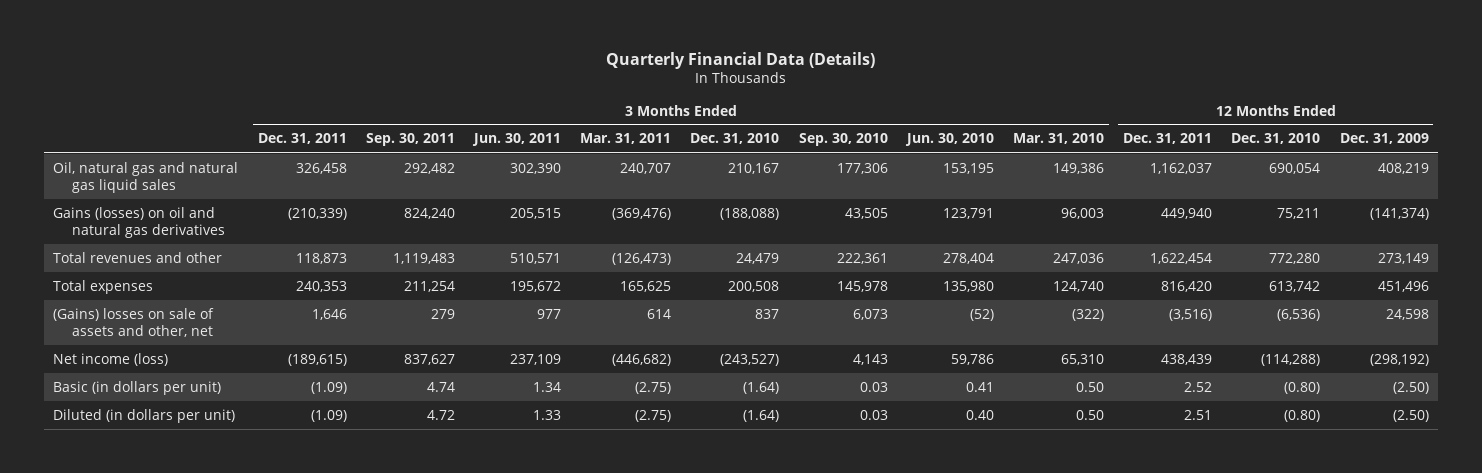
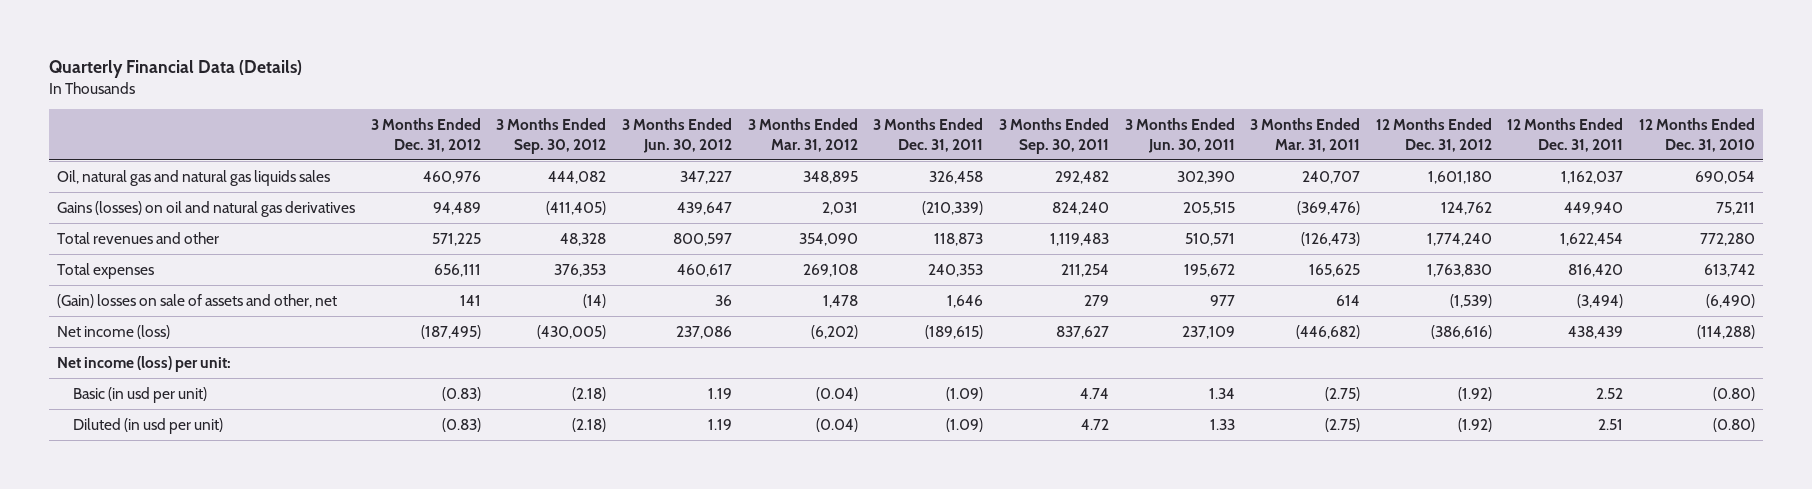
- | 3 Months Ended Dec. 31, 2011 | 3 Months Ended Sep. 30, 2011 | 3 Months Ended Jun. 30, 2011 | 3 Months Ended Mar. 31, 2011 | 3 Months Ended Dec. 31, 2010 | 3 Months Ended Sep. 30, 2010 | 3 Months Ended Jun. 30, 2010 | 3 Months Ended Mar. 31, 2010 | 12 Months Ended Dec. 31, 2011 | 12 Months Ended Dec. 31, 2010 | 12 Months Ended Dec. 31, 2009
+ | 3 Months Ended Dec. 31, 2012 | 3 Months Ended Sep. 30, 2012 | 3 Months Ended Jun. 30, 2012 | 3 Months Ended Mar. 31, 2012 | 3 Months Ended Dec. 31, 2011 | 3 Months Ended Sep. 30, 2011 | 3 Months Ended Jun. 30, 2011 | 3 Months Ended Mar. 31, 2011 | 12 Months Ended Dec. 31, 2012 | 12 Months Ended Dec. 31, 2011 | 12 Months Ended Dec. 31, 2010
- Oil, natural gas and natural gas liquid sales | 326,458 | 292,482 | 302,390 | 240,707 | 210,167 | 177,306 | 153,195 | 149,386 | 1,162,037 | 690,054 | 408,219
+ Oil, natural gas and natural gas liquids sales | 460,976 | 444,082 | 347,227 | 348,895 | 326,458 | 292,482 | 302,390 | 240,707 | 1,601,180 | 1,162,037 | 690,054
- (Gains) losses on sale of assets and other, net | 1,646 | 279 | 977 | 614 | 837 | 6,073 | (52) | (322) | (3,516) | (6,536) | 24,598
+ (Gain) losses on sale of assets and other, net | 141 | (14) | 36 | 1,478 | 1,646 | 279 | 977 | 614 | (1,539) | (3,494) | (6,490)
- Basic (in dollars per unit) | (1.09) | 4.74 | 1.34 | (2.75) | (1.64) | 0.03 | 0.41 | 0.50 | 2.52 | (0.80) | (2.50)
- Diluted (in dollars per unit) | (1.09) | 4.72 | 1.33 | (2.75) | (1.64) | 0.03 | 0.40 | 0.50 | 2.51 | (0.80) | (2.50)
+ Net income (loss) per unit:
+ Basic (in usd per unit) | (0.83) | (2.18) | 1.19 | (0.04) | (1.09) | 4.74 | 1.34 | (2.75) | (1.92) | 2.52 | (0.80)
+ Diluted (in usd per unit) | (0.83) | (2.18) | 1.19 | (0.04) | (1.09) | 4.72 | 1.33 | (2.75) | (1.92) | 2.51 | (0.80)

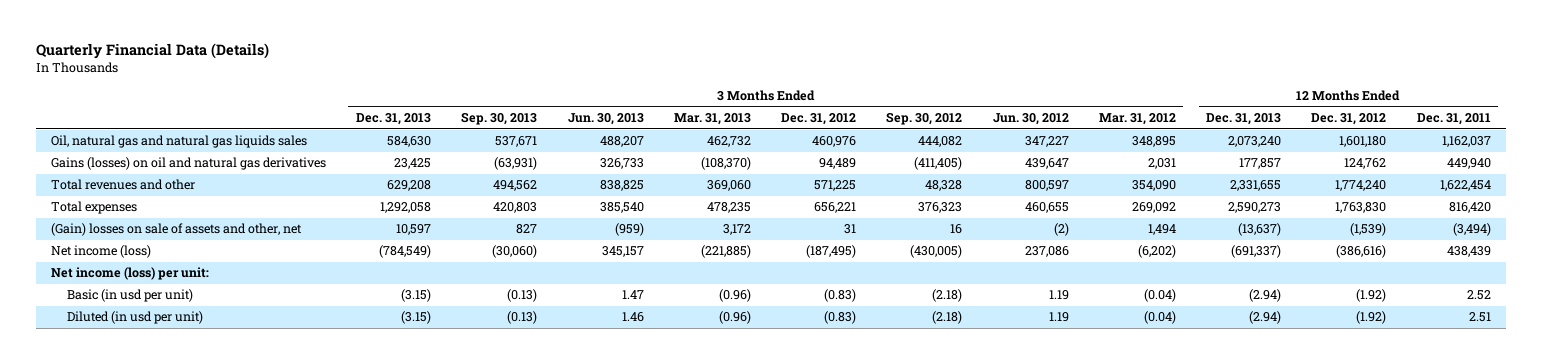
- | 3 Months Ended Dec. 31, 2012 | 3 Months Ended Sep. 30, 2012 | 3 Months Ended Jun. 30, 2012 | 3 Months Ended Mar. 31, 2012 | 3 Months Ended Dec. 31, 2011 | 3 Months Ended Sep. 30, 2011 | 3 Months Ended Jun. 30, 2011 | 3 Months Ended Mar. 31, 2011 | 12 Months Ended Dec. 31, 2012 | 12 Months Ended Dec. 31, 2011 | 12 Months Ended Dec. 31, 2010
+ | 3 Months Ended Dec. 31, 2013 | 3 Months Ended Sep. 30, 2013 | 3 Months Ended Jun. 30, 2013 | 3 Months Ended Mar. 31, 2013 | 3 Months Ended Dec. 31, 2012 | 3 Months Ended Sep. 30, 2012 | 3 Months Ended Jun. 30, 2012 | 3 Months Ended Mar. 31, 2012 | 12 Months Ended Dec. 31, 2013 | 12 Months Ended Dec. 31, 2012 | 12 Months Ended Dec. 31, 2011
- Total expenses | 656,111 | 376,353 | 460,617 | 269,108 | 240,353 | 211,254 | 195,672 | 165,625 | 1,763,830 | 816,420 | 613,742
- (Gain) losses on sale of assets and other, net | 141 | (14) | 36 | 1,478 | 1,646 | 279 | 977 | 614 | (1,539) | (3,494) | (6,490)
+ Total expenses | 1,292,058 | 420,803 | 385,540 | 478,235 | 656,221 | 376,323 | 460,655 | 269,092 | 2,590,273 | 1,763,830 | 816,420
+ (Gain) losses on sale of assets and other, net | 10,597 | 827 | (959) | 3,172 | 31 | 16 | (2) | 1,494 | (13,637) | (1,539) | (3,494)

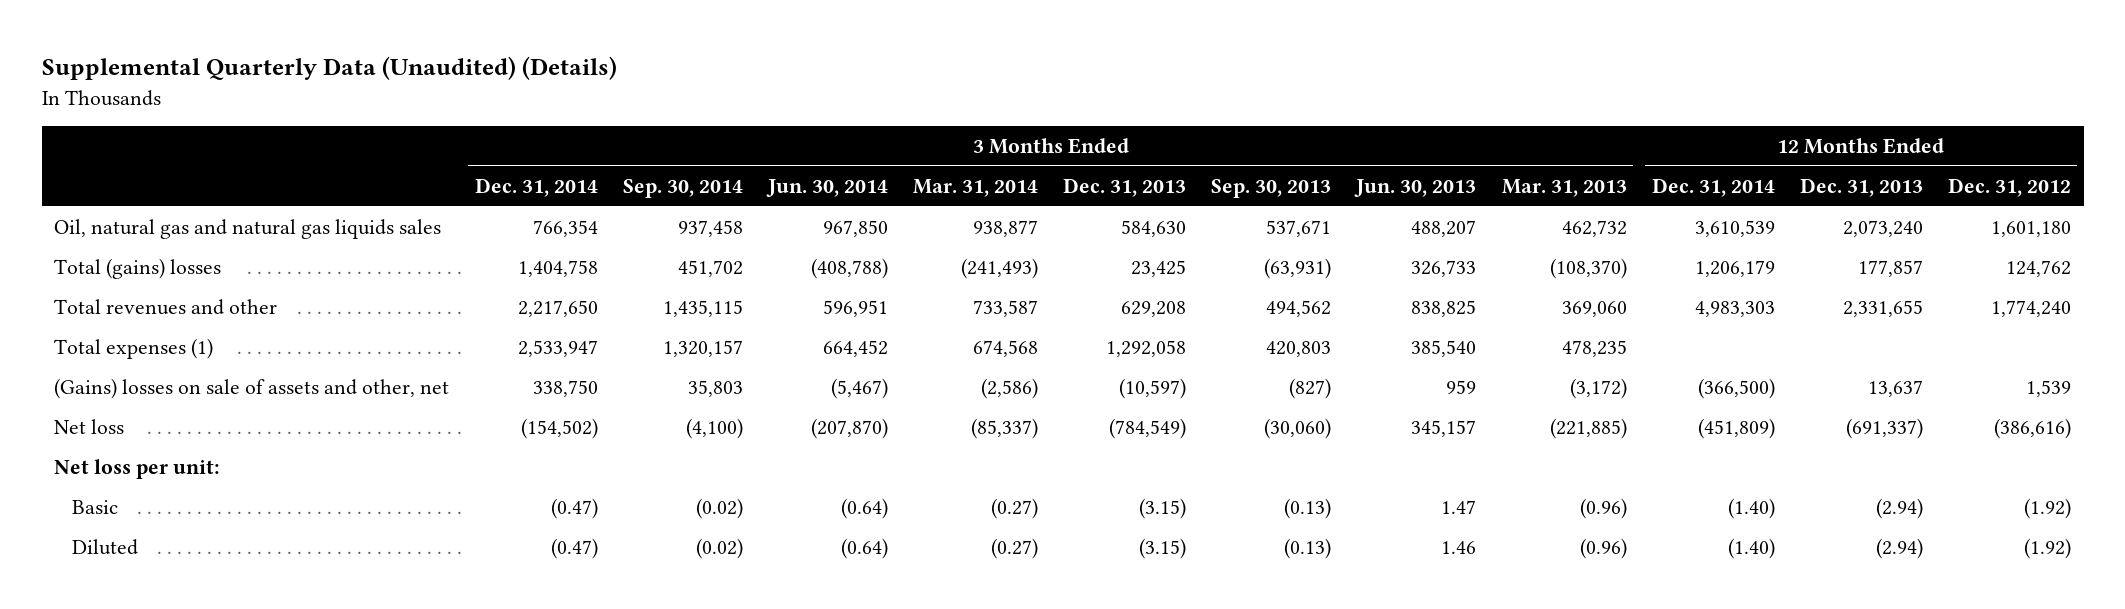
- Quarterly Financial Data (Details)
+ Supplemental Quarterly Data (Unaudited) (Details)
- | 3 Months Ended Dec. 31, 2013 | 3 Months Ended Sep. 30, 2013 | 3 Months Ended Jun. 30, 2013 | 3 Months Ended Mar. 31, 2013 | 3 Months Ended Dec. 31, 2012 | 3 Months Ended Sep. 30, 2012 | 3 Months Ended Jun. 30, 2012 | 3 Months Ended Mar. 31, 2012 | 12 Months Ended Dec. 31, 2013 | 12 Months Ended Dec. 31, 2012 | 12 Months Ended Dec. 31, 2011
+ | 3 Months Ended Dec. 31, 2014 | 3 Months Ended Sep. 30, 2014 | 3 Months Ended Jun. 30, 2014 | 3 Months Ended Mar. 31, 2014 | 3 Months Ended Dec. 31, 2013 | 3 Months Ended Sep. 30, 2013 | 3 Months Ended Jun. 30, 2013 | 3 Months Ended Mar. 31, 2013 | 12 Months Ended Dec. 31, 2014 | 12 Months Ended Dec. 31, 2013 | 12 Months Ended Dec. 31, 2012
- Gains (losses) on oil and natural gas derivatives | 23,425 | (63,931) | 326,733 | (108,370) | 94,489 | (411,405) | 439,647 | 2,031 | 177,857 | 124,762 | 449,940
+ Total (gains) losses | 1,404,758 | 451,702 | (408,788) | (241,493) | 23,425 | (63,931) | 326,733 | (108,370) | 1,206,179 | 177,857 | 124,762
- Total expenses | 1,292,058 | 420,803 | 385,540 | 478,235 | 656,221 | 376,323 | 460,655 | 269,092 | 2,590,273 | 1,763,830 | 816,420
- (Gain) losses on sale of assets and other, net | 10,597 | 827 | (959) | 3,172 | 31 | 16 | (2) | 1,494 | (13,637) | (1,539) | (3,494)
- Net income (loss) | (784,549) | (30,060) | 345,157 | (221,885) | (187,495) | (430,005) | 237,086 | (6,202) | (691,337) | (386,616) | 438,439
- Net income (loss) per unit:
- Basic (in usd per unit) | (3.15) | (0.13) | 1.47 | (0.96) | (0.83) | (2.18) | 1.19 | (0.04) | (2.94) | (1.92) | 2.52
- Diluted (in usd per unit) | (3.15) | (0.13) | 1.46 | (0.96) | (0.83) | (2.18) | 1.19 | (0.04) | (2.94) | (1.92) | 2.51
+ Total expenses (1) | 2,533,947 | 1,320,157 | 664,452 | 674,568 | 1,292,058 | 420,803 | 385,540 | 478,235 | | |
+ (Gains) losses on sale of assets and other, net | 338,750 | 35,803 | (5,467) | (2,586) | (10,597) | (827) | 959 | (3,172) | (366,500) | 13,637 | 1,539
+ Net loss | (154,502) | (4,100) | (207,870) | (85,337) | (784,549) | (30,060) | 345,157 | (221,885) | (451,809) | (691,337) | (386,616)
+ Net loss per unit:
+ Basic | (0.47) | (0.02) | (0.64) | (0.27) | (3.15) | (0.13) | 1.47 | (0.96) | (1.40) | (2.94) | (1.92)
+ Diluted | (0.47) | (0.02) | (0.64) | (0.27) | (3.15) | (0.13) | 1.46 | (0.96) | (1.40) | (2.94) | (1.92)

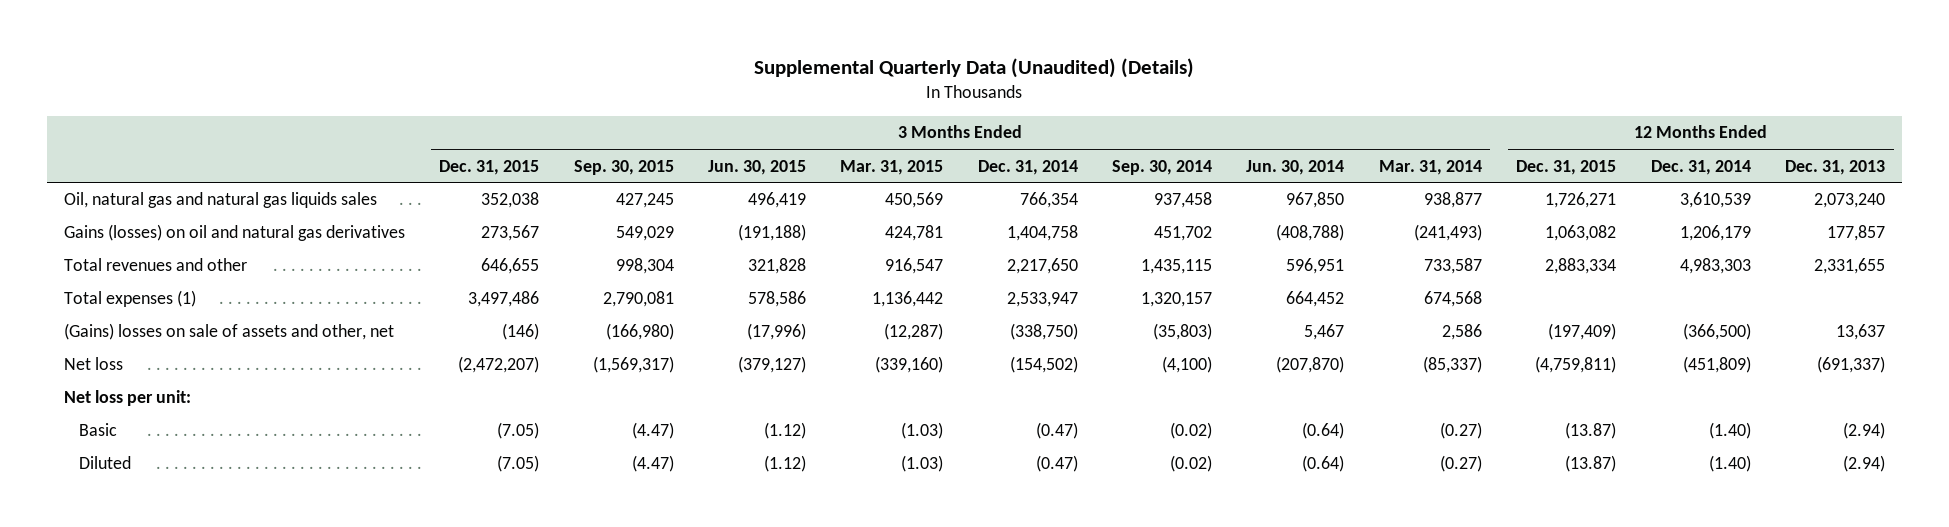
- | 3 Months Ended Dec. 31, 2014 | 3 Months Ended Sep. 30, 2014 | 3 Months Ended Jun. 30, 2014 | 3 Months Ended Mar. 31, 2014 | 3 Months Ended Dec. 31, 2013 | 3 Months Ended Sep. 30, 2013 | 3 Months Ended Jun. 30, 2013 | 3 Months Ended Mar. 31, 2013 | 12 Months Ended Dec. 31, 2014 | 12 Months Ended Dec. 31, 2013 | 12 Months Ended Dec. 31, 2012
+ | 3 Months Ended Dec. 31, 2015 | 3 Months Ended Sep. 30, 2015 | 3 Months Ended Jun. 30, 2015 | 3 Months Ended Mar. 31, 2015 | 3 Months Ended Dec. 31, 2014 | 3 Months Ended Sep. 30, 2014 | 3 Months Ended Jun. 30, 2014 | 3 Months Ended Mar. 31, 2014 | 12 Months Ended Dec. 31, 2015 | 12 Months Ended Dec. 31, 2014 | 12 Months Ended Dec. 31, 2013
- Total (gains) losses | 1,404,758 | 451,702 | (408,788) | (241,493) | 23,425 | (63,931) | 326,733 | (108,370) | 1,206,179 | 177,857 | 124,762
+ Gains (losses) on oil and natural gas derivatives | 273,567 | 549,029 | (191,188) | 424,781 | 1,404,758 | 451,702 | (408,788) | (241,493) | 1,063,082 | 1,206,179 | 177,857
- (Gains) losses on sale of assets and other, net | 338,750 | 35,803 | (5,467) | (2,586) | (10,597) | (827) | 959 | (3,172) | (366,500) | 13,637 | 1,539
+ (Gains) losses on sale of assets and other, net | (146) | (166,980) | (17,996) | (12,287) | (338,750) | (35,803) | 5,467 | 2,586 | (197,409) | (366,500) | 13,637

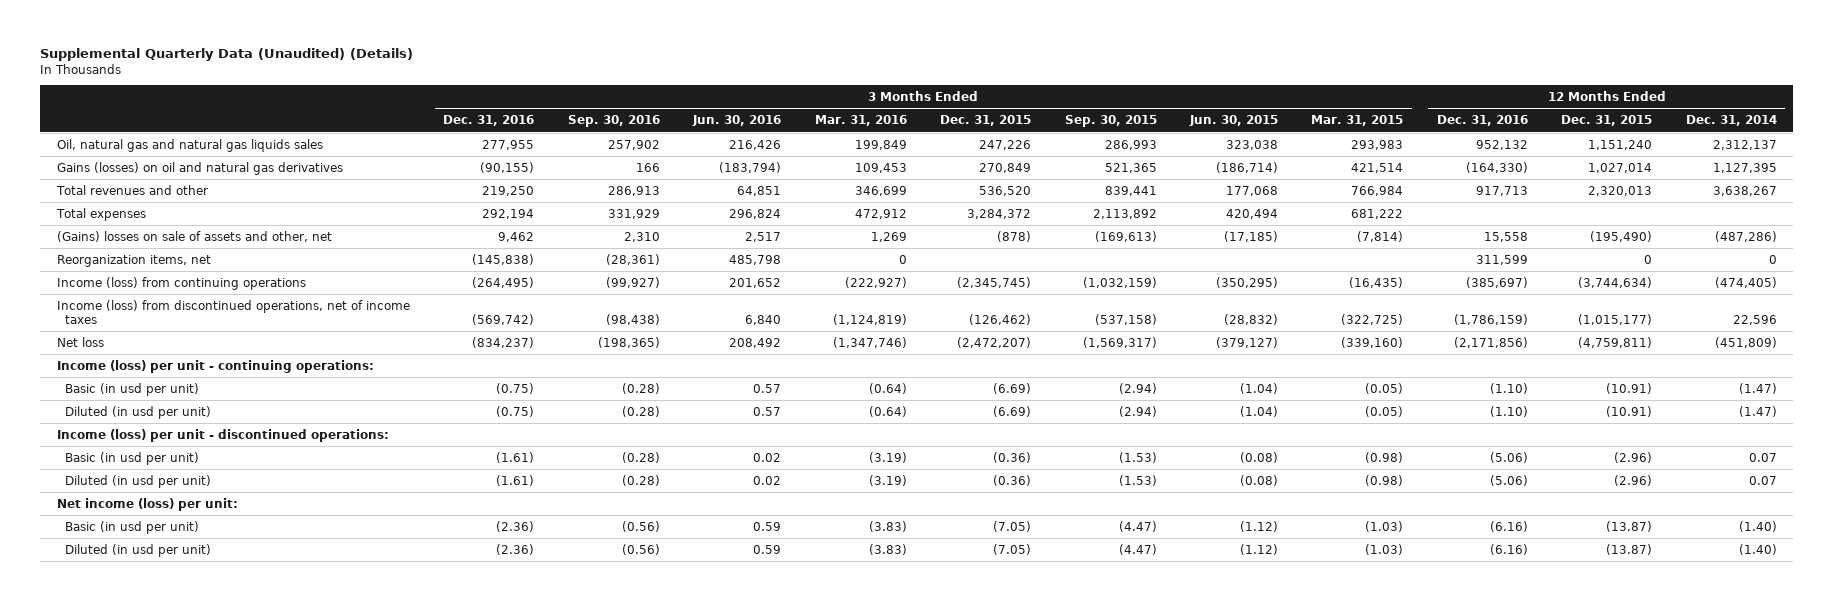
- | 3 Months Ended Dec. 31, 2015 | 3 Months Ended Sep. 30, 2015 | 3 Months Ended Jun. 30, 2015 | 3 Months Ended Mar. 31, 2015 | 3 Months Ended Dec. 31, 2014 | 3 Months Ended Sep. 30, 2014 | 3 Months Ended Jun. 30, 2014 | 3 Months Ended Mar. 31, 2014 | 12 Months Ended Dec. 31, 2015 | 12 Months Ended Dec. 31, 2014 | 12 Months Ended Dec. 31, 2013
+ | 3 Months Ended Dec. 31, 2016 | 3 Months Ended Sep. 30, 2016 | 3 Months Ended Jun. 30, 2016 | 3 Months Ended Mar. 31, 2016 | 3 Months Ended Dec. 31, 2015 | 3 Months Ended Sep. 30, 2015 | 3 Months Ended Jun. 30, 2015 | 3 Months Ended Mar. 31, 2015 | 12 Months Ended Dec. 31, 2016 | 12 Months Ended Dec. 31, 2015 | 12 Months Ended Dec. 31, 2014
- Oil, natural gas and natural gas liquids sales | 352,038 | 427,245 | 496,419 | 450,569 | 766,354 | 937,458 | 967,850 | 938,877 | 1,726,271 | 3,610,539 | 2,073,240
- Gains (losses) on oil and natural gas derivatives | 273,567 | 549,029 | (191,188) | 424,781 | 1,404,758 | 451,702 | (408,788) | (241,493) | 1,063,082 | 1,206,179 | 177,857
- Total revenues and other | 646,655 | 998,304 | 321,828 | 916,547 | 2,217,650 | 1,435,115 | 596,951 | 733,587 | 2,883,334 | 4,983,303 | 2,331,655
- Total expenses (1) | 3,497,486 | 2,790,081 | 578,586 | 1,136,442 | 2,533,947 | 1,320,157 | 664,452 | 674,568 | | |
- (Gains) losses on sale of assets and other, net | (146) | (166,980) | (17,996) | (12,287) | (338,750) | (35,803) | 5,467 | 2,586 | (197,409) | (366,500) | 13,637
+ Oil, natural gas and natural gas liquids sales | 277,955 | 257,902 | 216,426 | 199,849 | 247,226 | 286,993 | 323,038 | 293,983 | 952,132 | 1,151,240 | 2,312,137
+ Gains (losses) on oil and natural gas derivatives | (90,155) | 166 | (183,794) | 109,453 | 270,849 | 521,365 | (186,714) | 421,514 | (164,330) | 1,027,014 | 1,127,395
+ Total revenues and other | 219,250 | 286,913 | 64,851 | 346,699 | 536,520 | 839,441 | 177,068 | 766,984 | 917,713 | 2,320,013 | 3,638,267
+ Total expenses | 292,194 | 331,929 | 296,824 | 472,912 | 3,284,372 | 2,113,892 | 420,494 | 681,222 | | |
+ (Gains) losses on sale of assets and other, net | 9,462 | 2,310 | 2,517 | 1,269 | (878) | (169,613) | (17,185) | (7,814) | 15,558 | (195,490) | (487,286)
+ Reorganization items, net | (145,838) | (28,361) | 485,798 | 0 | | | | | 311,599 | 0 | 0
+ Income (loss) from continuing operations | (264,495) | (99,927) | 201,652 | (222,927) | (2,345,745) | (1,032,159) | (350,295) | (16,435) | (385,697) | (3,744,634) | (474,405)
+ Income (loss) from discontinued operations, net of income taxes | (569,742) | (98,438) | 6,840 | (1,124,819) | (126,462) | (537,158) | (28,832) | (322,725) | (1,786,159) | (1,015,177) | 22,596
- Net loss per unit:
- Basic | (7.05) | (4.47) | (1.12) | (1.03) | (0.47) | (0.02) | (0.64) | (0.27) | (13.87) | (1.40) | (2.94)
- Diluted | (7.05) | (4.47) | (1.12) | (1.03) | (0.47) | (0.02) | (0.64) | (0.27) | (13.87) | (1.40) | (2.94)
+ Income (loss) per unit - continuing operations:
+ Basic (in usd per unit) | (0.75) | (0.28) | 0.57 | (0.64) | (6.69) | (2.94) | (1.04) | (0.05) | (1.10) | (10.91) | (1.47)
+ Diluted (in usd per unit) | (0.75) | (0.28) | 0.57 | (0.64) | (6.69) | (2.94) | (1.04) | (0.05) | (1.10) | (10.91) | (1.47)
+ Income (loss) per unit - discontinued operations:
+ Basic (in usd per unit) | (1.61) | (0.28) | 0.02 | (3.19) | (0.36) | (1.53) | (0.08) | (0.98) | (5.06) | (2.96) | 0.07
+ Diluted (in usd per unit) | (1.61) | (0.28) | 0.02 | (3.19) | (0.36) | (1.53) | (0.08) | (0.98) | (5.06) | (2.96) | 0.07
+ Net income (loss) per unit:
+ Basic (in usd per unit) | (2.36) | (0.56) | 0.59 | (3.83) | (7.05) | (4.47) | (1.12) | (1.03) | (6.16) | (13.87) | (1.40)
+ Diluted (in usd per unit) | (2.36) | (0.56) | 0.59 | (3.83) | (7.05) | (4.47) | (1.12) | (1.03) | (6.16) | (13.87) | (1.40)

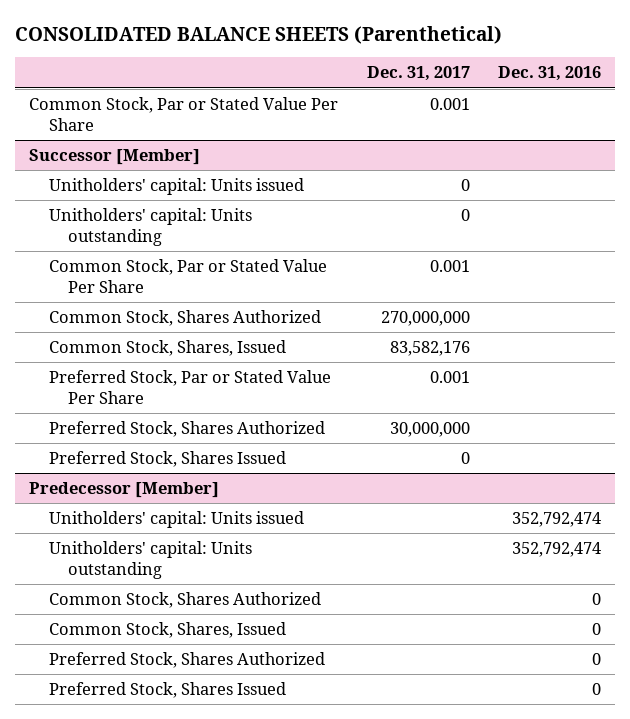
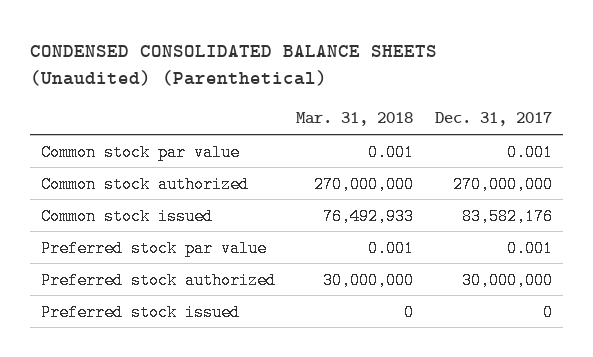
- CONSOLIDATED BALANCE SHEETS (Parenthetical)
+ CONDENSED CONSOLIDATED BALANCE SHEETS (Unaudited) (Parenthetical)
- | Dec. 31, 2017 | Dec. 31, 2016
+ | Mar. 31, 2018 | Dec. 31, 2017
- Common Stock, Par or Stated Value Per Share | 0.001 |
- Successor [Member]
- Unitholders' capital: Units issued | 0 |
- Unitholders' capital: Units outstanding | 0 |
- Common Stock, Par or Stated Value Per Share | 0.001 |
- Common Stock, Shares Authorized | 270,000,000 |
- Common Stock, Shares, Issued | 83,582,176 |
- Preferred Stock, Par or Stated Value Per Share | 0.001 |
- Preferred Stock, Shares Authorized | 30,000,000 |
- Preferred Stock, Shares Issued | 0 |
- Predecessor [Member]
- Unitholders' capital: Units issued | | 352,792,474
- Unitholders' capital: Units outstanding | | 352,792,474
- Common Stock, Shares Authorized | | 0
- Common Stock, Shares, Issued | | 0
- Preferred Stock, Shares Authorized | | 0
- Preferred Stock, Shares Issued | | 0
+ Common stock par value | 0.001 | 0.001
+ Common stock authorized | 270,000,000 | 270,000,000
+ Common stock issued | 76,492,933 | 83,582,176
+ Preferred stock par value | 0.001 | 0.001
+ Preferred stock authorized | 30,000,000 | 30,000,000
+ Preferred stock issued | 0 | 0

